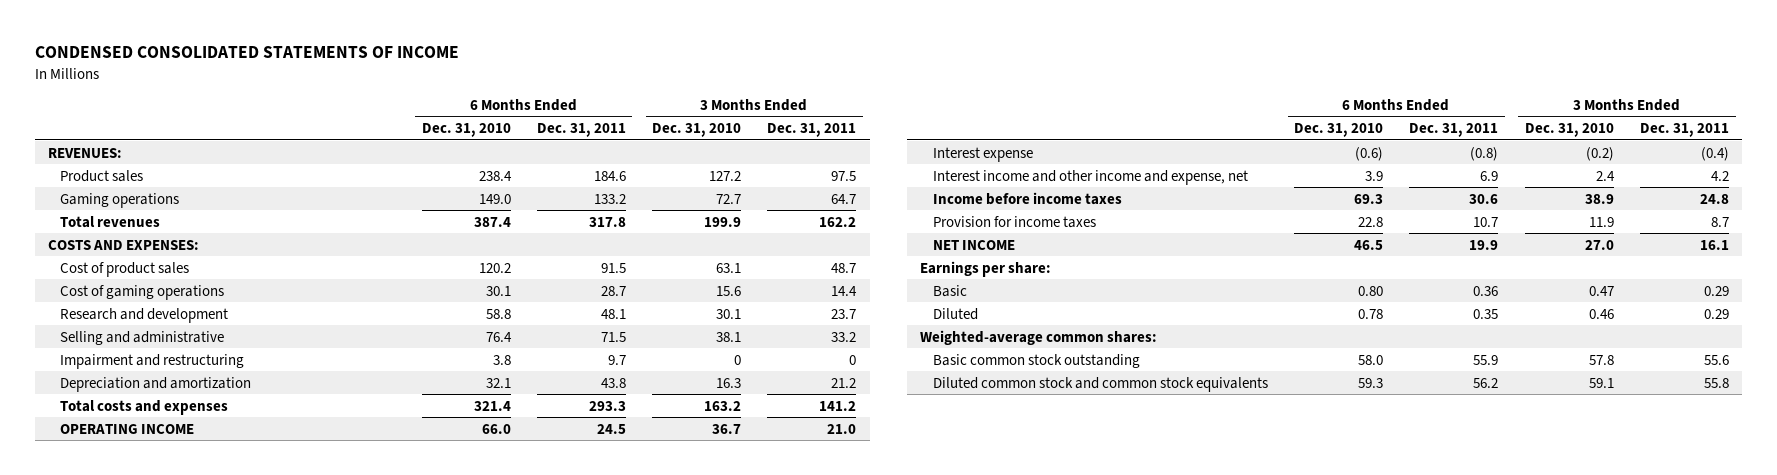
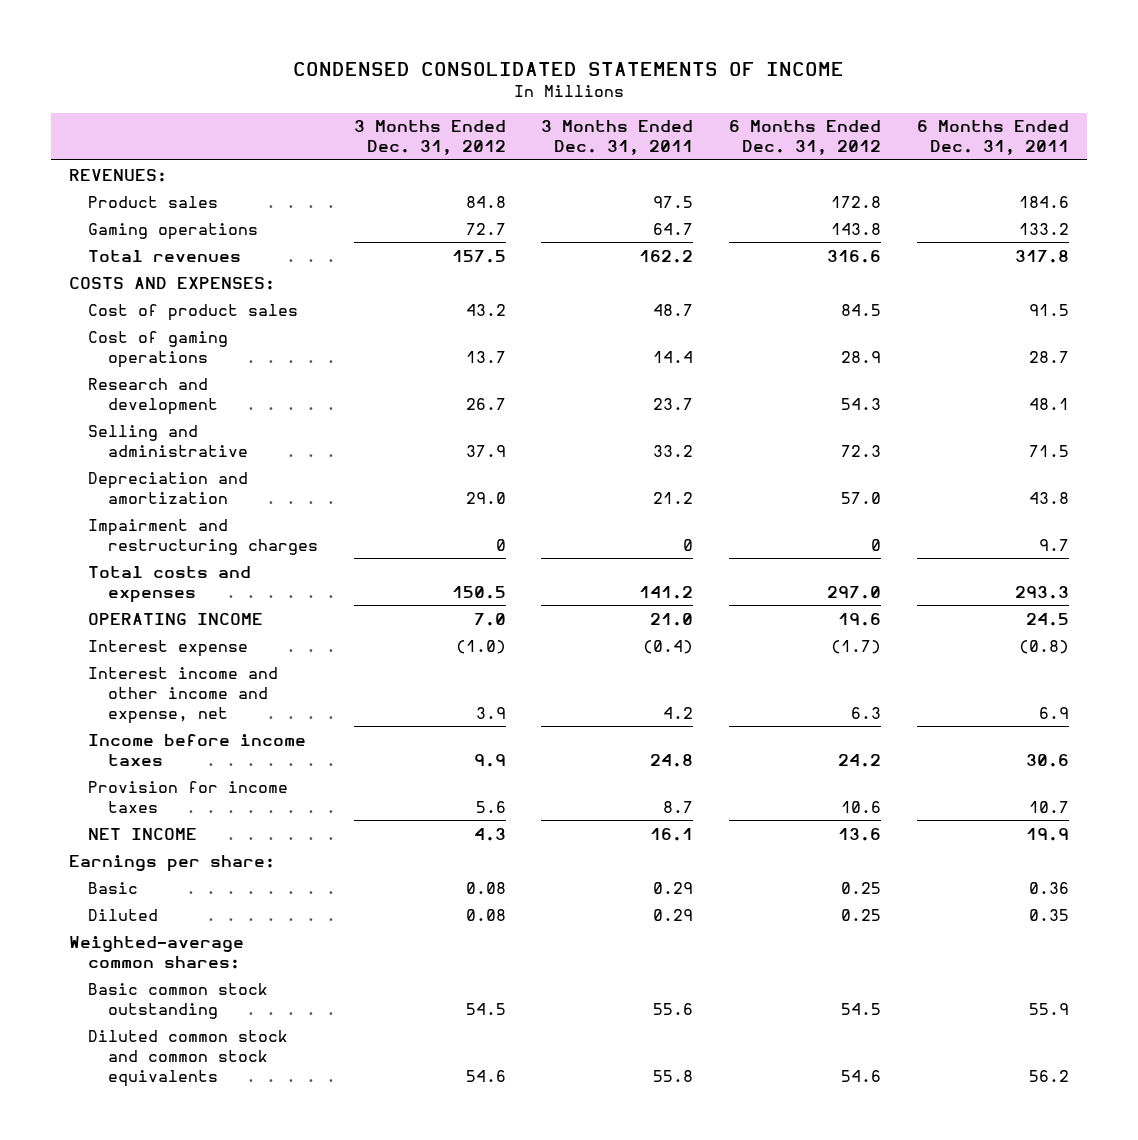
- | 6 Months Ended Dec. 31, 2010 | 6 Months Ended Dec. 31, 2011 | 3 Months Ended Dec. 31, 2010 | 3 Months Ended Dec. 31, 2011
+ | 3 Months Ended Dec. 31, 2012 | 3 Months Ended Dec. 31, 2011 | 6 Months Ended Dec. 31, 2012 | 6 Months Ended Dec. 31, 2011
- Impairment and restructuring | 3.8 | 9.7 | 0 | 0
+ Impairment and restructuring charges | 0 | 0 | 0 | 9.7

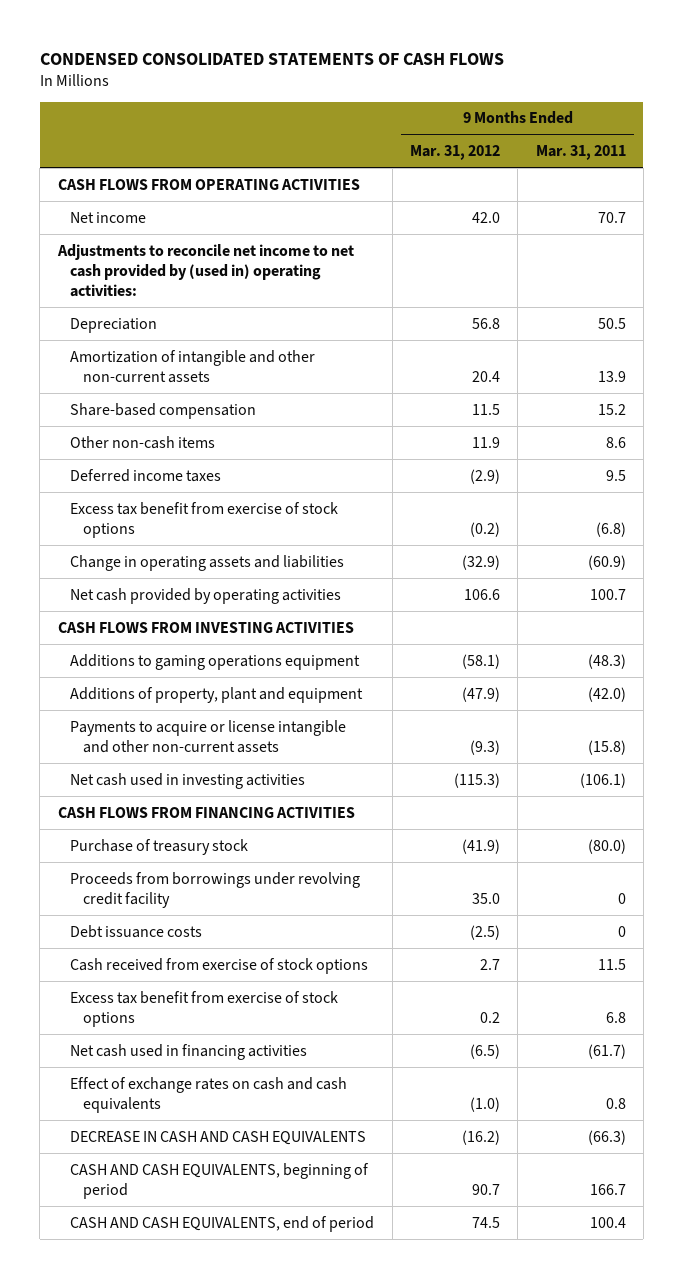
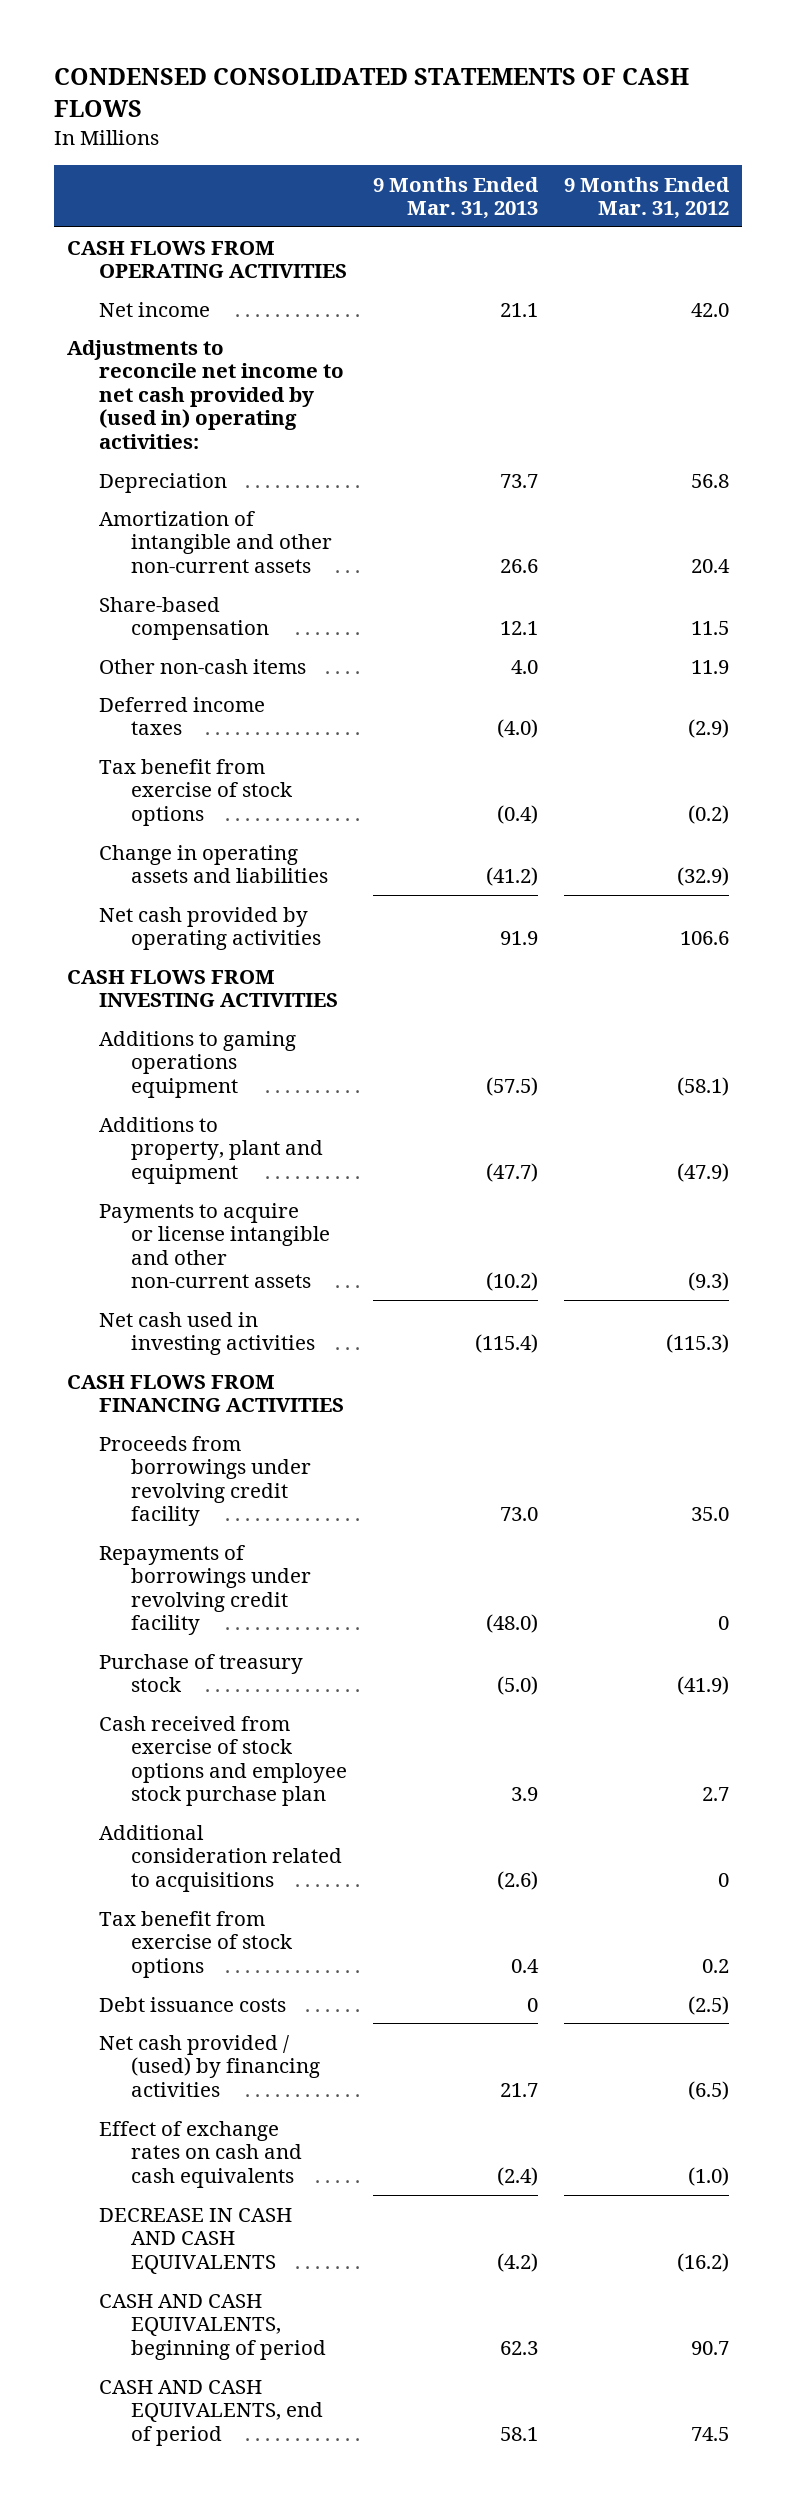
- | 9 Months Ended Mar. 31, 2012 | 9 Months Ended Mar. 31, 2011
+ | 9 Months Ended Mar. 31, 2013 | 9 Months Ended Mar. 31, 2012
- Excess tax benefit from exercise of stock options | (0.2) | (6.8)
+ Tax benefit from exercise of stock options | (0.4) | (0.2)
- Additions of property, plant and equipment | (47.9) | (42.0)
+ Additions to property, plant and equipment | (47.7) | (47.9)
+ Repayments of borrowings under revolving credit facility | (48.0) | 0
moved down: Purchase of treasury stock | (5.0) | (41.9)
+ Cash received from exercise of stock options and employee stock purchase plan | 3.9 | 2.7
+ Additional consideration related to acquisitions | (2.6) | 0
+ Tax benefit from exercise of stock options | 0.4 | 0.2
- Cash received from exercise of stock options | 2.7 | 11.5
- Excess tax benefit from exercise of stock options | 0.2 | 6.8
- Net cash used in financing activities | (6.5) | (61.7)
+ Net cash provided / (used) by financing activities | 21.7 | (6.5)

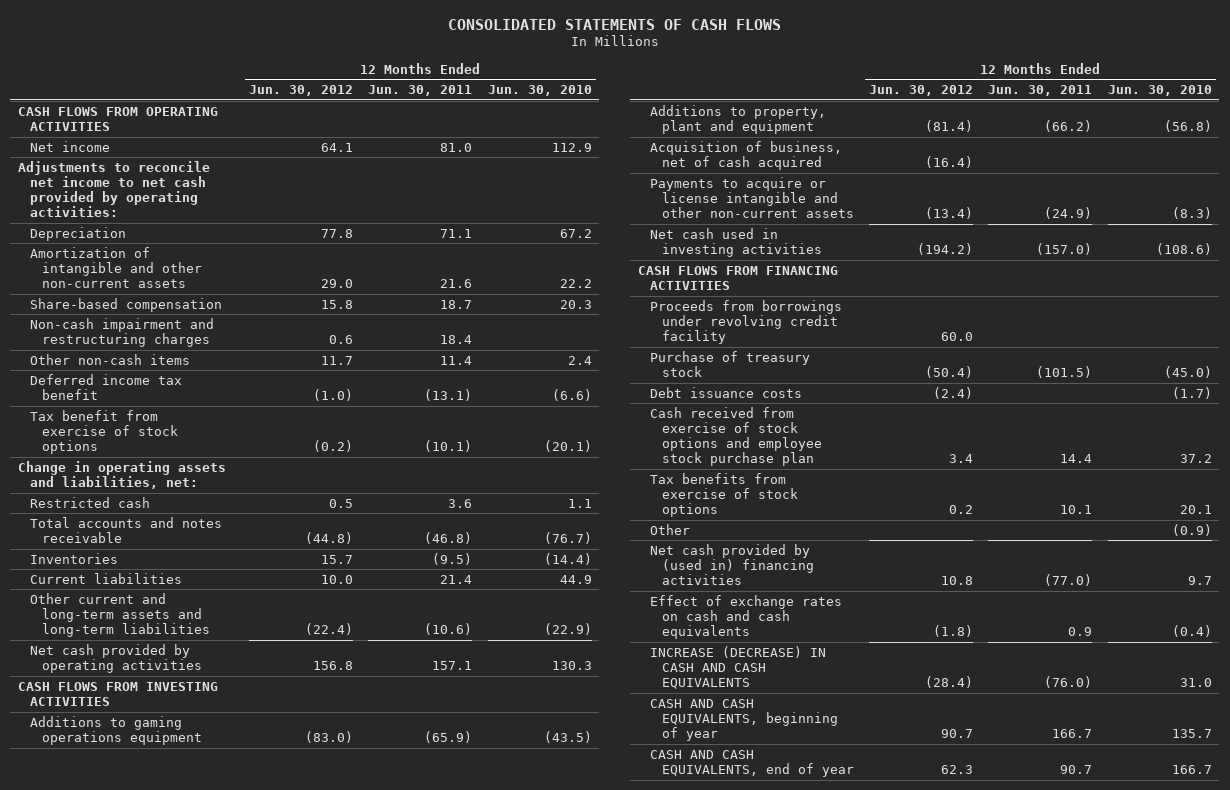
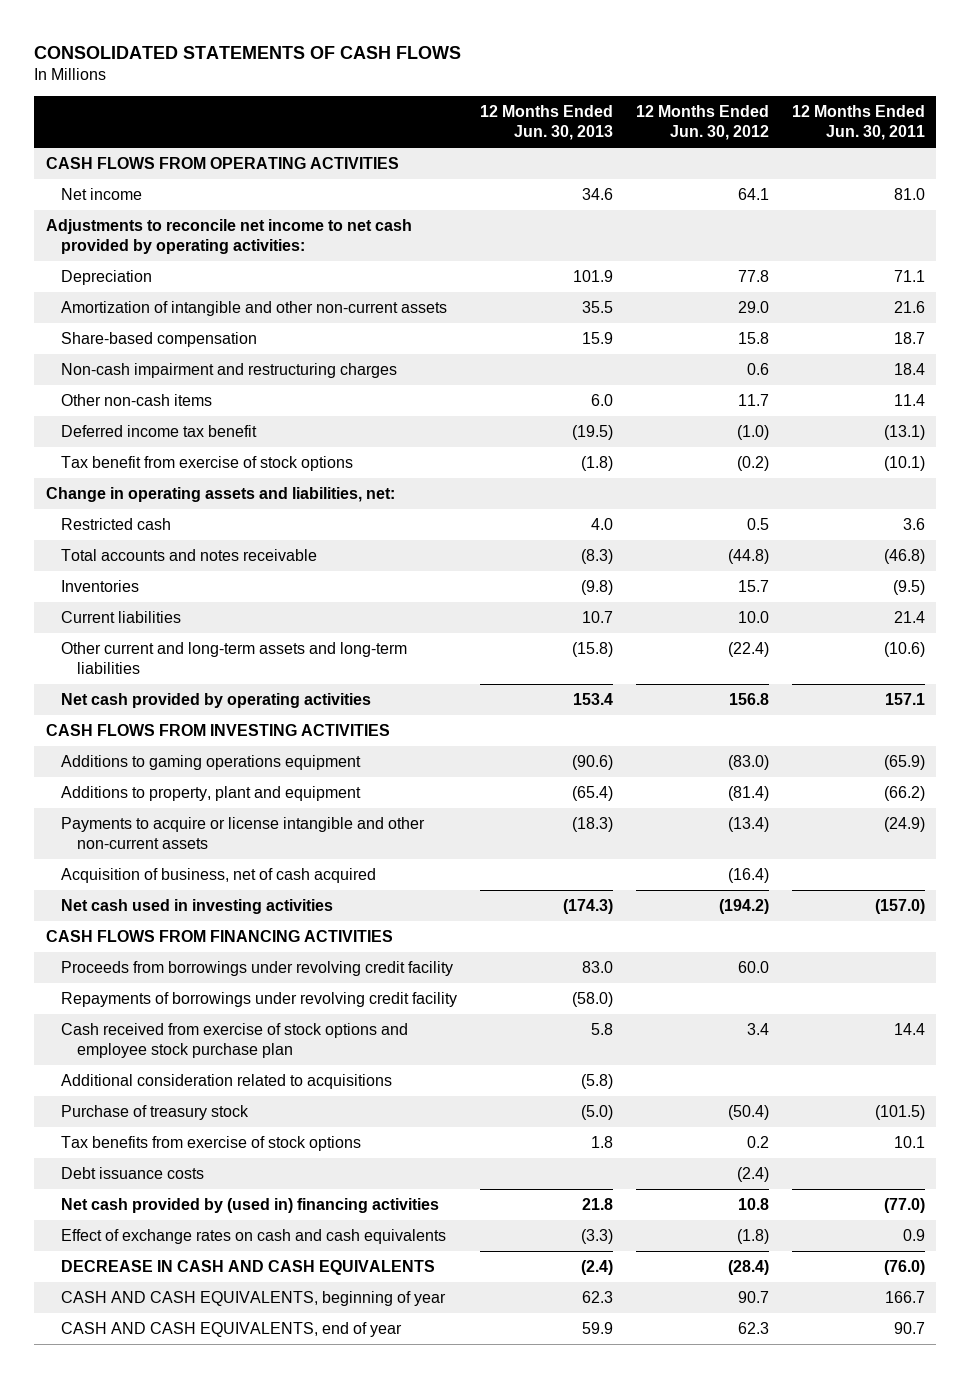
- | 12 Months Ended Jun. 30, 2012 | 12 Months Ended Jun. 30, 2011 | 12 Months Ended Jun. 30, 2010
+ | 12 Months Ended Jun. 30, 2013 | 12 Months Ended Jun. 30, 2012 | 12 Months Ended Jun. 30, 2011
moved down: Acquisition of business, net of cash acquired | | (16.4) |
+ Repayments of borrowings under revolving credit facility | (58.0) | |
+ Additional consideration related to acquisitions | (5.8) | |
moved down: Purchase of treasury stock | (5.0) | (50.4) | (101.5)
- Other | | | (0.9)
moved down: Debt issuance costs | | (2.4) |
- INCREASE (DECREASE) IN CASH AND CASH EQUIVALENTS | (28.4) | (76.0) | 31.0
+ DECREASE IN CASH AND CASH EQUIVALENTS | (2.4) | (28.4) | (76.0)

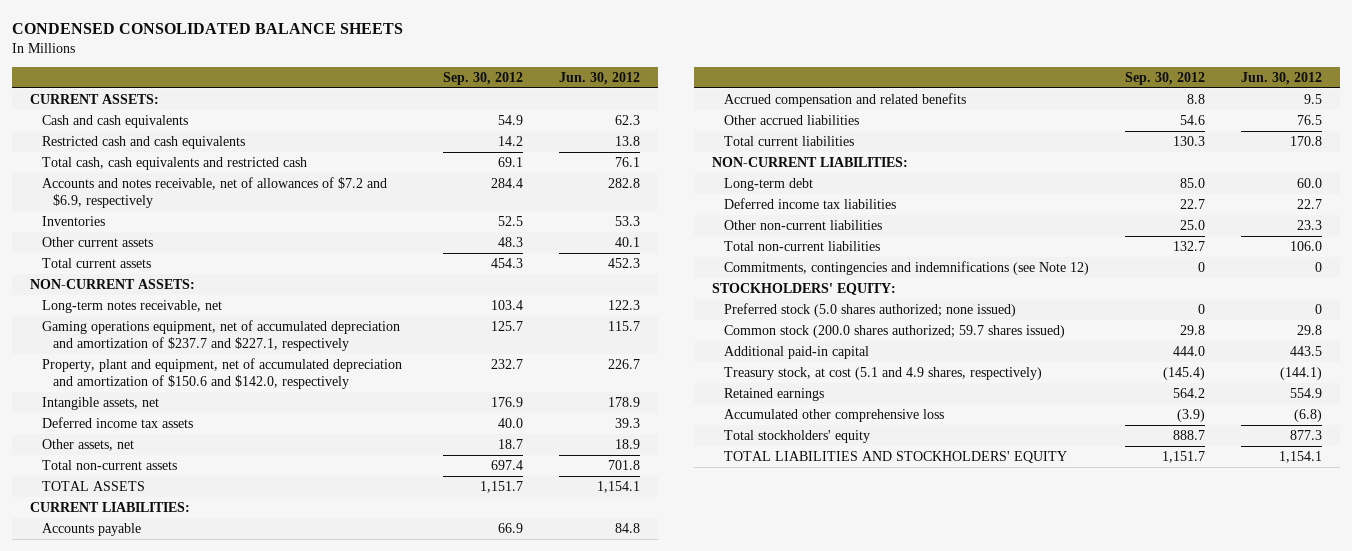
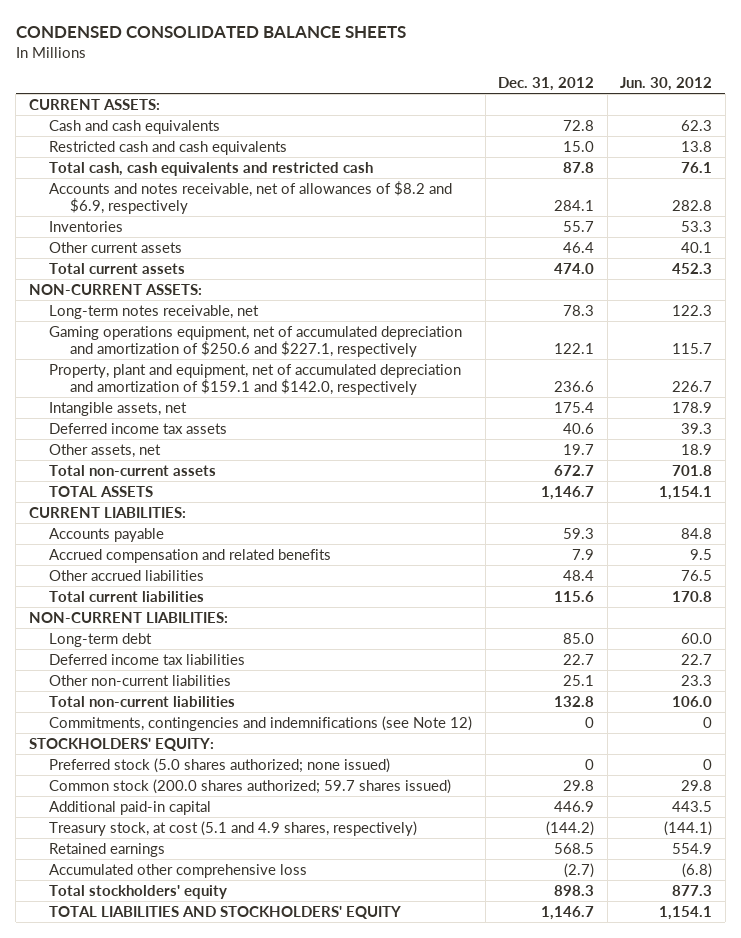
- | Sep. 30, 2012 | Jun. 30, 2012
+ | Dec. 31, 2012 | Jun. 30, 2012
- Accounts and notes receivable, net of allowances of $7.2 and $6.9, respectively | 284.4 | 282.8
+ Accounts and notes receivable, net of allowances of $8.2 and $6.9, respectively | 284.1 | 282.8
- Gaming operations equipment, net of accumulated depreciation and amortization of $237.7 and $227.1, respectively | 125.7 | 115.7
- Property, plant and equipment, net of accumulated depreciation and amortization of $150.6 and $142.0, respectively | 232.7 | 226.7
+ Gaming operations equipment, net of accumulated depreciation and amortization of $250.6 and $227.1, respectively | 122.1 | 115.7
+ Property, plant and equipment, net of accumulated depreciation and amortization of $159.1 and $142.0, respectively | 236.6 | 226.7

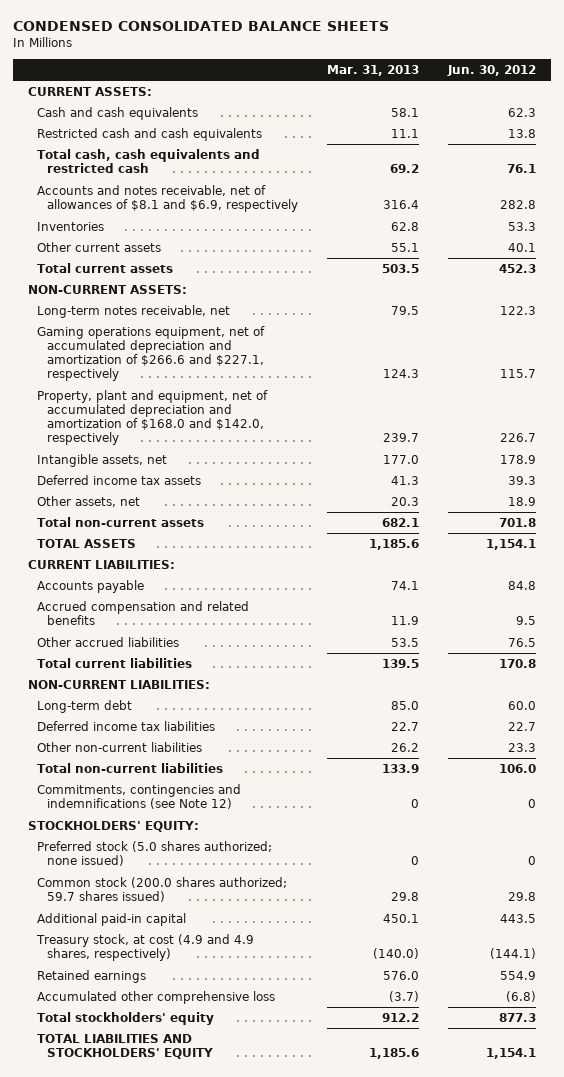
- | Dec. 31, 2012 | Jun. 30, 2012
+ | Mar. 31, 2013 | Jun. 30, 2012
- Accounts and notes receivable, net of allowances of $8.2 and $6.9, respectively | 284.1 | 282.8
+ Accounts and notes receivable, net of allowances of $8.1 and $6.9, respectively | 316.4 | 282.8
- Gaming operations equipment, net of accumulated depreciation and amortization of $250.6 and $227.1, respectively | 122.1 | 115.7
- Property, plant and equipment, net of accumulated depreciation and amortization of $159.1 and $142.0, respectively | 236.6 | 226.7
+ Gaming operations equipment, net of accumulated depreciation and amortization of $266.6 and $227.1, respectively | 124.3 | 115.7
+ Property, plant and equipment, net of accumulated depreciation and amortization of $168.0 and $142.0, respectively | 239.7 | 226.7
- Treasury stock, at cost (5.1 and 4.9 shares, respectively) | (144.2) | (144.1)
+ Treasury stock, at cost (4.9 and 4.9 shares, respectively) | (140.0) | (144.1)

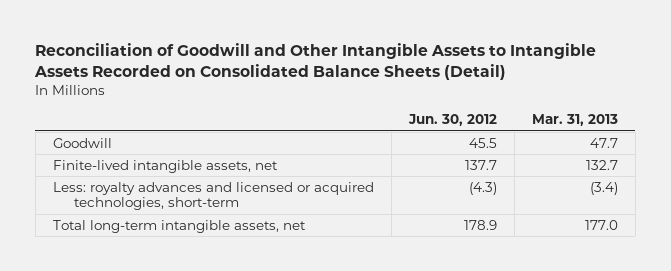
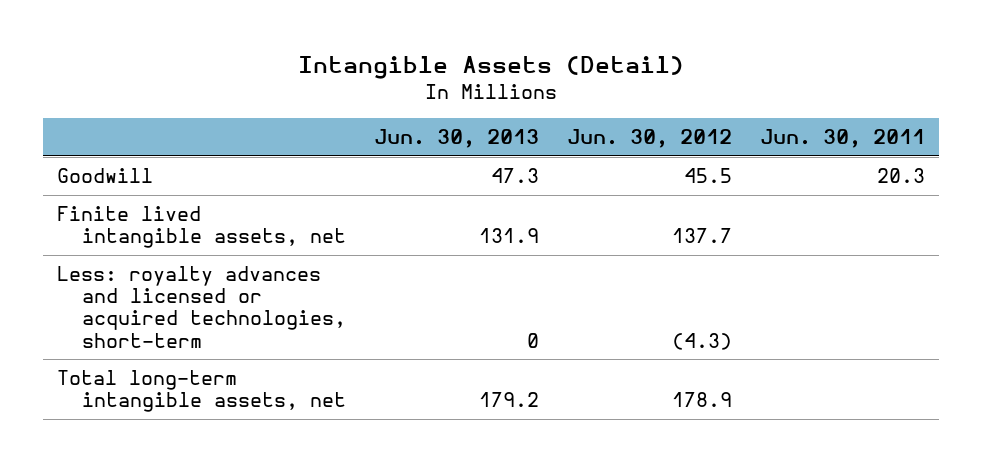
- Reconciliation of Goodwill and Other Intangible Assets to Intangible Assets Recorded on Consolidated Balance Sheets (Detail)
+ Intangible Assets (Detail)
- | Jun. 30, 2012 | Mar. 31, 2013
+ | Jun. 30, 2013 | Jun. 30, 2012 | Jun. 30, 2011
- Finite-lived intangible assets, net | 137.7 | 132.7
+ Finite lived intangible assets, net | 131.9 | 137.7 |

